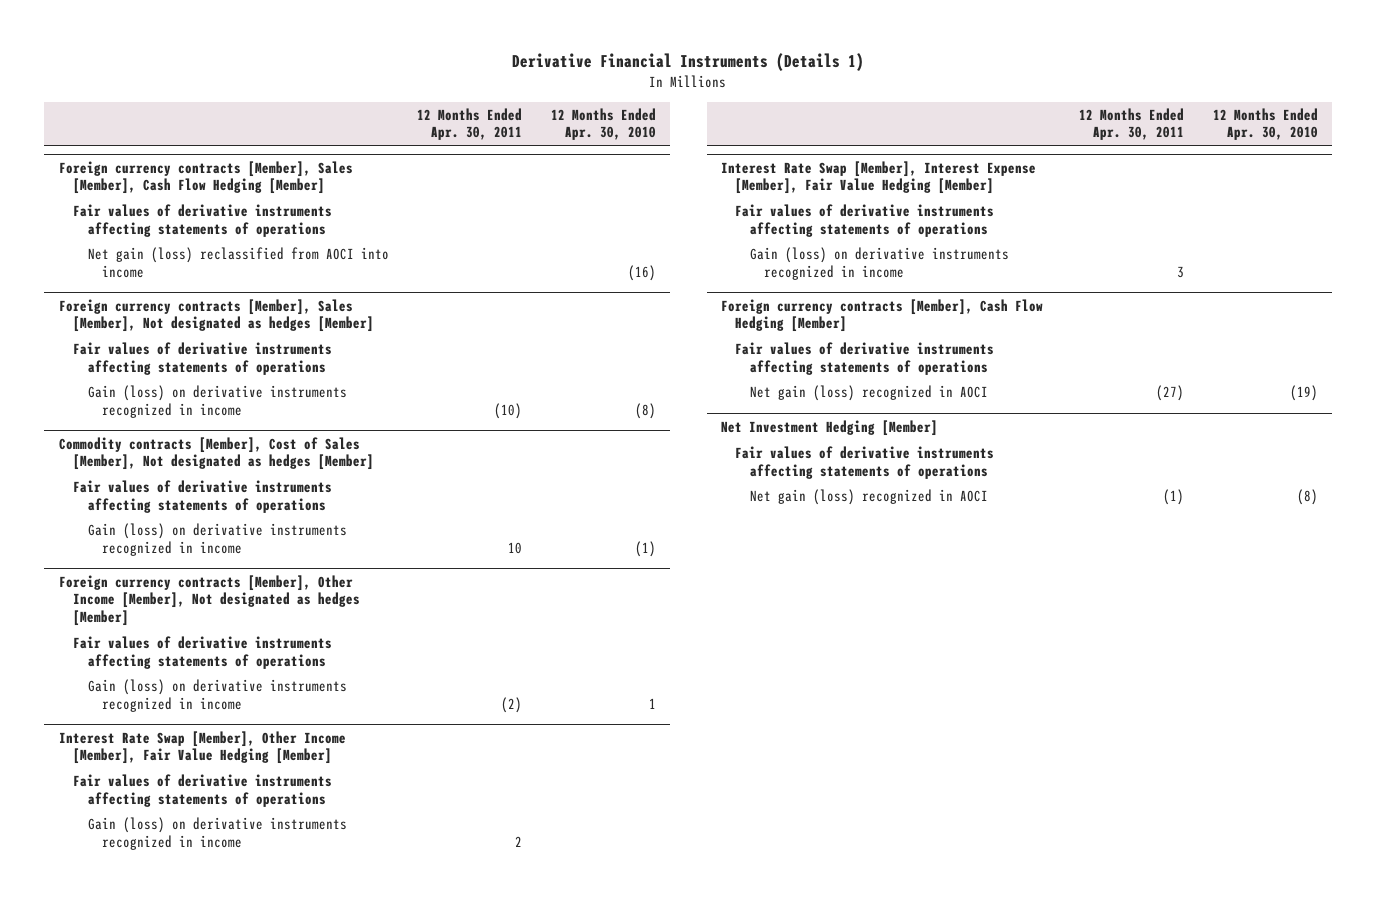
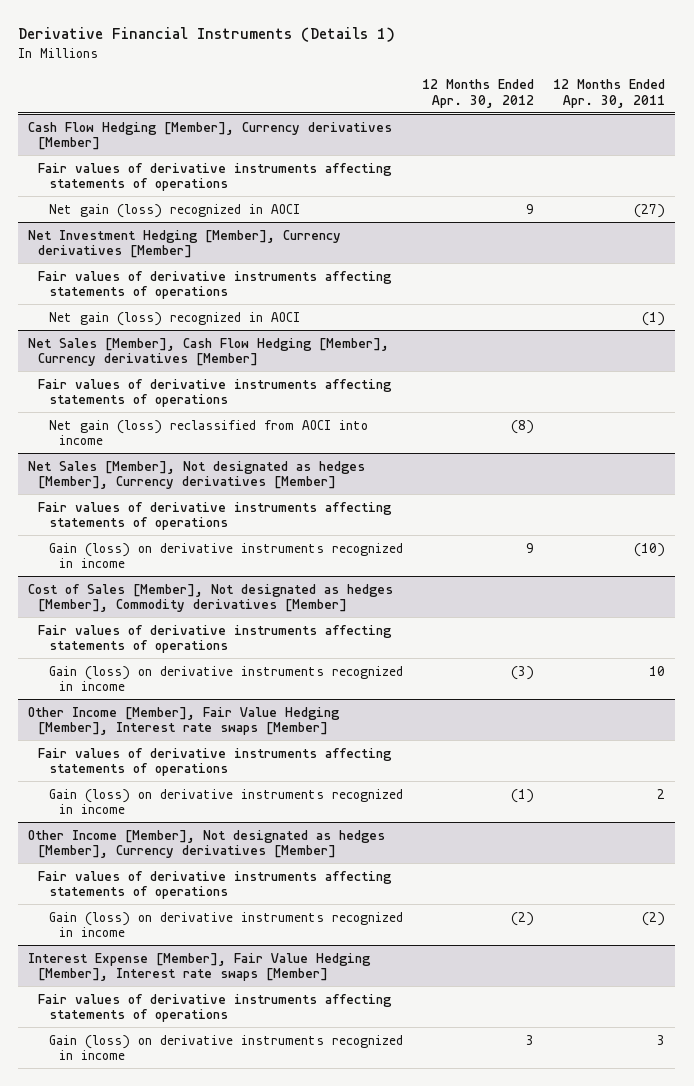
- | 12 Months Ended Apr. 30, 2011 | 12 Months Ended Apr. 30, 2010
+ | 12 Months Ended Apr. 30, 2012 | 12 Months Ended Apr. 30, 2011
- Foreign currency contracts [Member], Sales [Member], Cash Flow Hedging [Member]
+ Cash Flow Hedging [Member], Currency derivatives [Member]
+ Net gain (loss) recognized in AOCI | 9 | (27)
+ Net Investment Hedging [Member], Currency derivatives [Member]
+ Fair values of derivative instruments affecting statements of operations
+ Net gain (loss) recognized in AOCI | | (1)
+ Net Sales [Member], Cash Flow Hedging [Member], Currency derivatives [Member]
+ Fair values of derivative instruments affecting statements of operations
- Foreign currency contracts [Member], Sales [Member], Not designated as hedges [Member]
+ Net Sales [Member], Not designated as hedges [Member], Currency derivatives [Member]
- Commodity contracts [Member], Cost of Sales [Member], Not designated as hedges [Member]
+ Cost of Sales [Member], Not designated as hedges [Member], Commodity derivatives [Member]
- Foreign currency contracts [Member], Other Income [Member], Not designated as hedges [Member]
- Fair values of derivative instruments affecting statements of operations
- Gain (loss) on derivative instruments recognized in income | (2) | 1
- Interest Rate Swap [Member], Other Income [Member], Fair Value Hedging [Member]
+ Other Income [Member], Fair Value Hedging [Member], Interest rate swaps [Member]
- Interest Rate Swap [Member], Interest Expense [Member], Fair Value Hedging [Member]
- Fair values of derivative instruments affecting statements of operations
- Gain (loss) on derivative instruments recognized in income | 3 |
- Foreign currency contracts [Member], Cash Flow Hedging [Member]
+ Other Income [Member], Not designated as hedges [Member], Currency derivatives [Member]
- Net gain (loss) recognized in AOCI | (27) | (19)
- Net Investment Hedging [Member]
+ Gain (loss) on derivative instruments recognized in income | (2) | (2)
+ Interest Expense [Member], Fair Value Hedging [Member], Interest rate swaps [Member]
- Net gain (loss) recognized in AOCI | (1) | (8)
+ Gain (loss) on derivative instruments recognized in income | 3 | 3

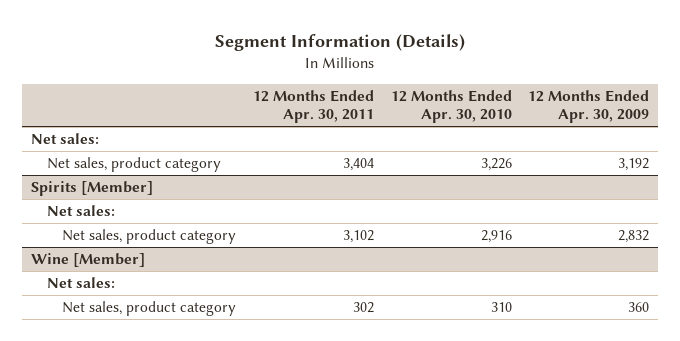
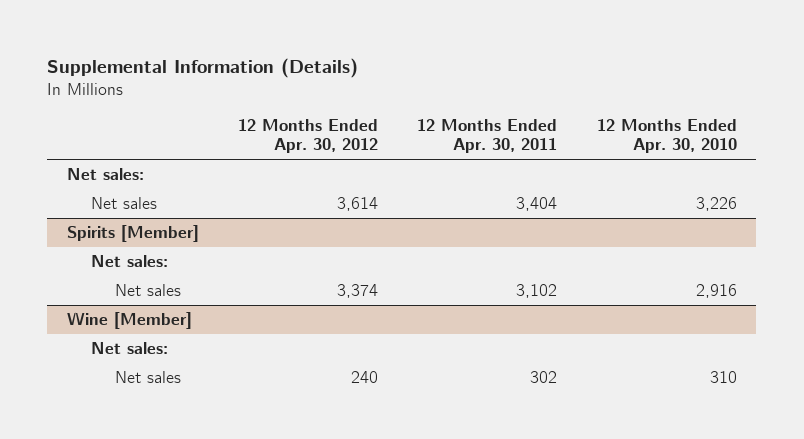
- Segment Information (Details)
+ Supplemental Information (Details)
- | 12 Months Ended Apr. 30, 2011 | 12 Months Ended Apr. 30, 2010 | 12 Months Ended Apr. 30, 2009
+ | 12 Months Ended Apr. 30, 2012 | 12 Months Ended Apr. 30, 2011 | 12 Months Ended Apr. 30, 2010
- Net sales, product category | 3,404 | 3,226 | 3,192
+ Net sales | 3,614 | 3,404 | 3,226
@ Spirits [Member]
- Net sales, product category | 3,102 | 2,916 | 2,832
+ Net sales | 3,374 | 3,102 | 2,916
@ Wine [Member]
- Net sales, product category | 302 | 310 | 360
+ Net sales | 240 | 302 | 310

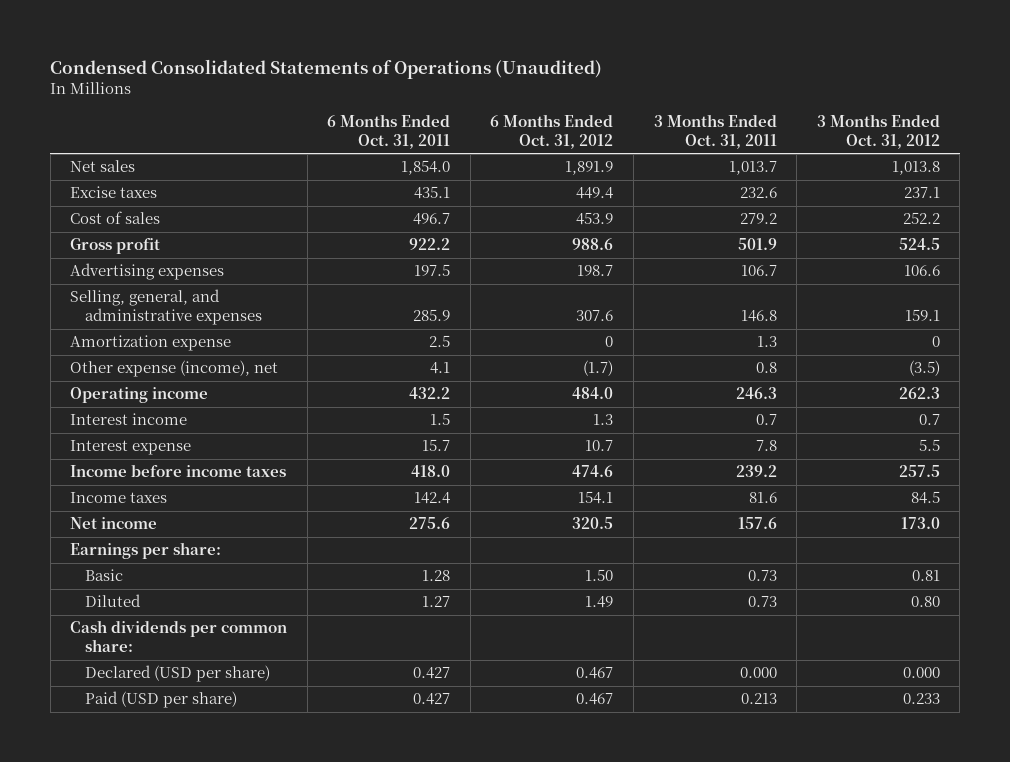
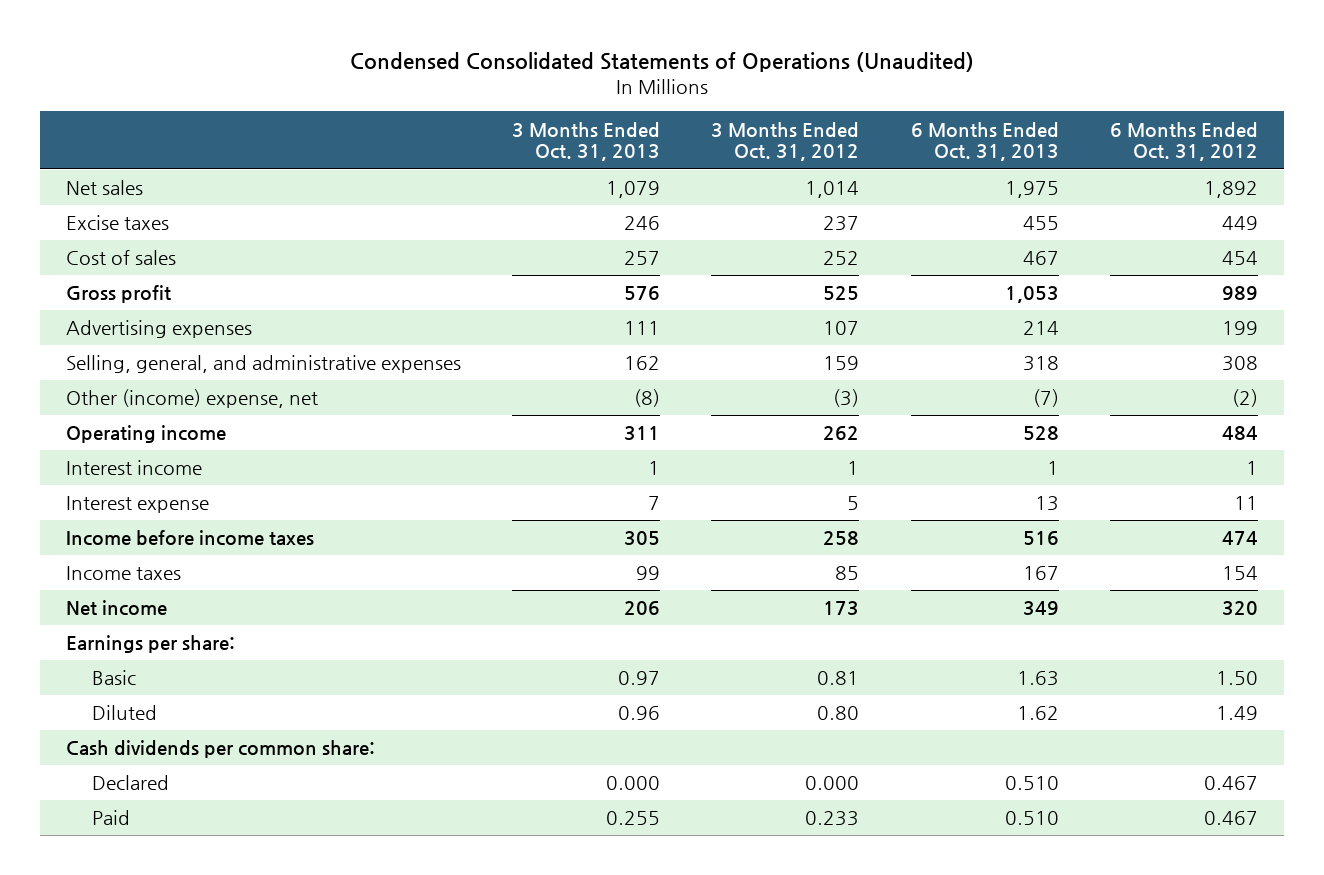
- | 6 Months Ended Oct. 31, 2011 | 6 Months Ended Oct. 31, 2012 | 3 Months Ended Oct. 31, 2011 | 3 Months Ended Oct. 31, 2012
+ | 3 Months Ended Oct. 31, 2013 | 3 Months Ended Oct. 31, 2012 | 6 Months Ended Oct. 31, 2013 | 6 Months Ended Oct. 31, 2012
- Net sales | 1,854.0 | 1,891.9 | 1,013.7 | 1,013.8
- Excise taxes | 435.1 | 449.4 | 232.6 | 237.1
- Cost of sales | 496.7 | 453.9 | 279.2 | 252.2
- Gross profit | 922.2 | 988.6 | 501.9 | 524.5
- Advertising expenses | 197.5 | 198.7 | 106.7 | 106.6
- Selling, general, and administrative expenses | 285.9 | 307.6 | 146.8 | 159.1
- Amortization expense | 2.5 | 0 | 1.3 | 0
- Other expense (income), net | 4.1 | (1.7) | 0.8 | (3.5)
- Operating income | 432.2 | 484.0 | 246.3 | 262.3
- Interest income | 1.5 | 1.3 | 0.7 | 0.7
- Interest expense | 15.7 | 10.7 | 7.8 | 5.5
- Income before income taxes | 418.0 | 474.6 | 239.2 | 257.5
- Income taxes | 142.4 | 154.1 | 81.6 | 84.5
- Net income | 275.6 | 320.5 | 157.6 | 173.0
+ Net sales | 1,079 | 1,014 | 1,975 | 1,892
+ Excise taxes | 246 | 237 | 455 | 449
+ Cost of sales | 257 | 252 | 467 | 454
+ Gross profit | 576 | 525 | 1,053 | 989
+ Advertising expenses | 111 | 107 | 214 | 199
+ Selling, general, and administrative expenses | 162 | 159 | 318 | 308
+ Other (income) expense, net | (8) | (3) | (7) | (2)
+ Operating income | 311 | 262 | 528 | 484
+ Interest income | 1 | 1 | 1 | 1
+ Interest expense | 7 | 5 | 13 | 11
+ Income before income taxes | 305 | 258 | 516 | 474
+ Income taxes | 99 | 85 | 167 | 154
+ Net income | 206 | 173 | 349 | 320
- Declared (USD per share) | 0.427 | 0.467 | 0.000 | 0.000
- Paid (USD per share) | 0.427 | 0.467 | 0.213 | 0.233
+ Declared | 0.000 | 0.000 | 0.510 | 0.467
+ Paid | 0.255 | 0.233 | 0.510 | 0.467

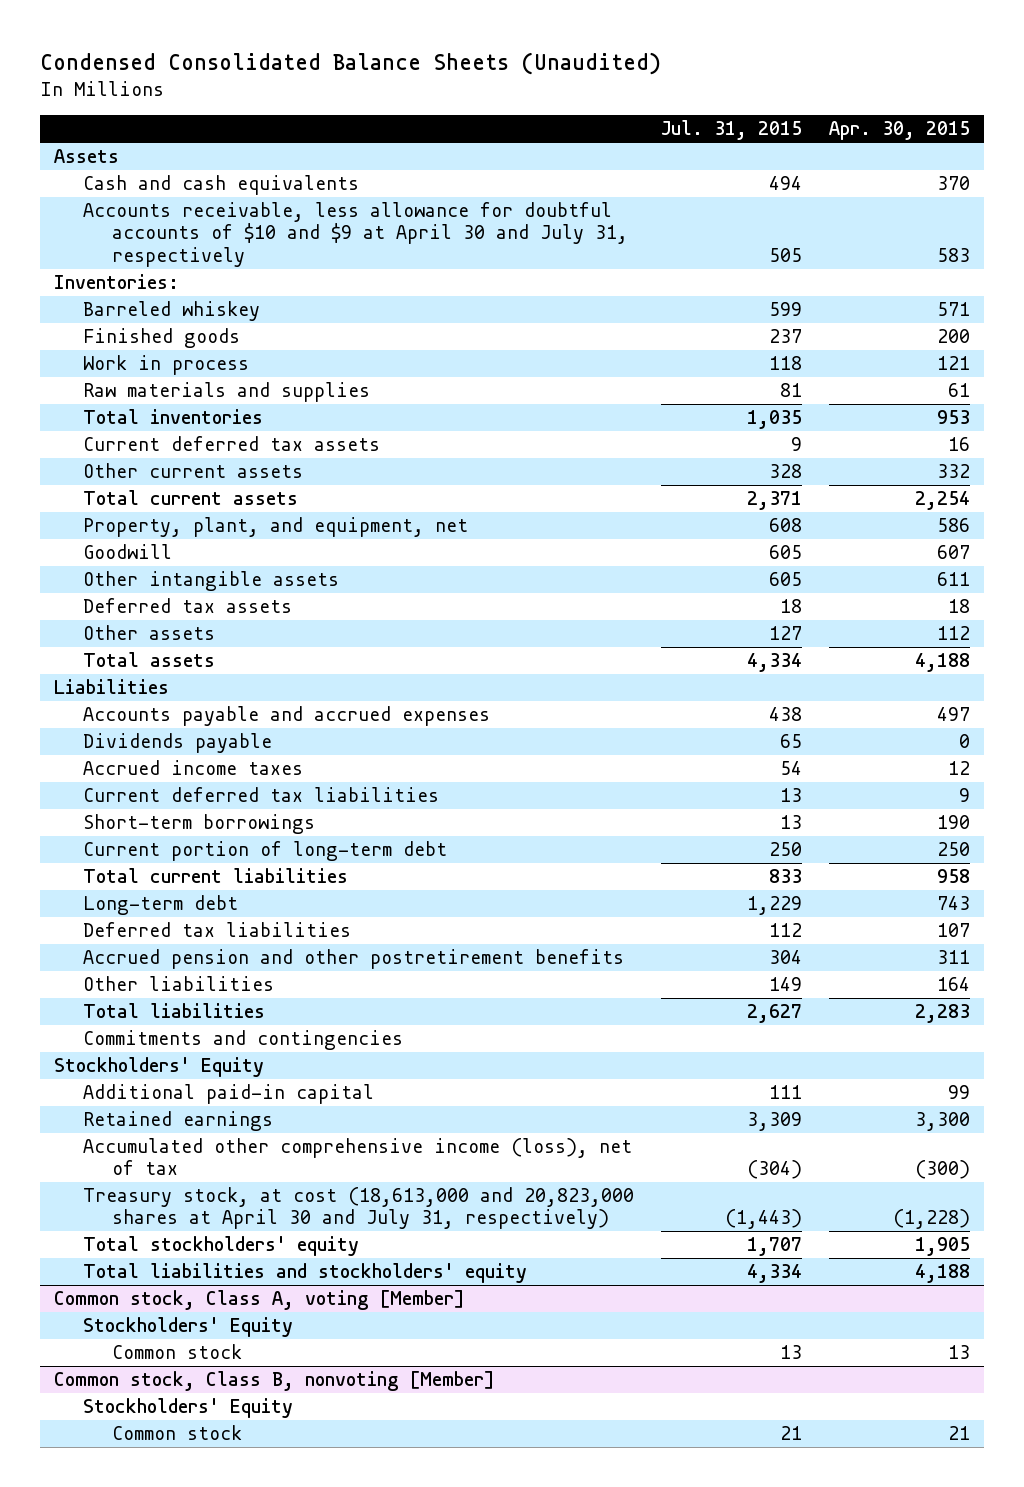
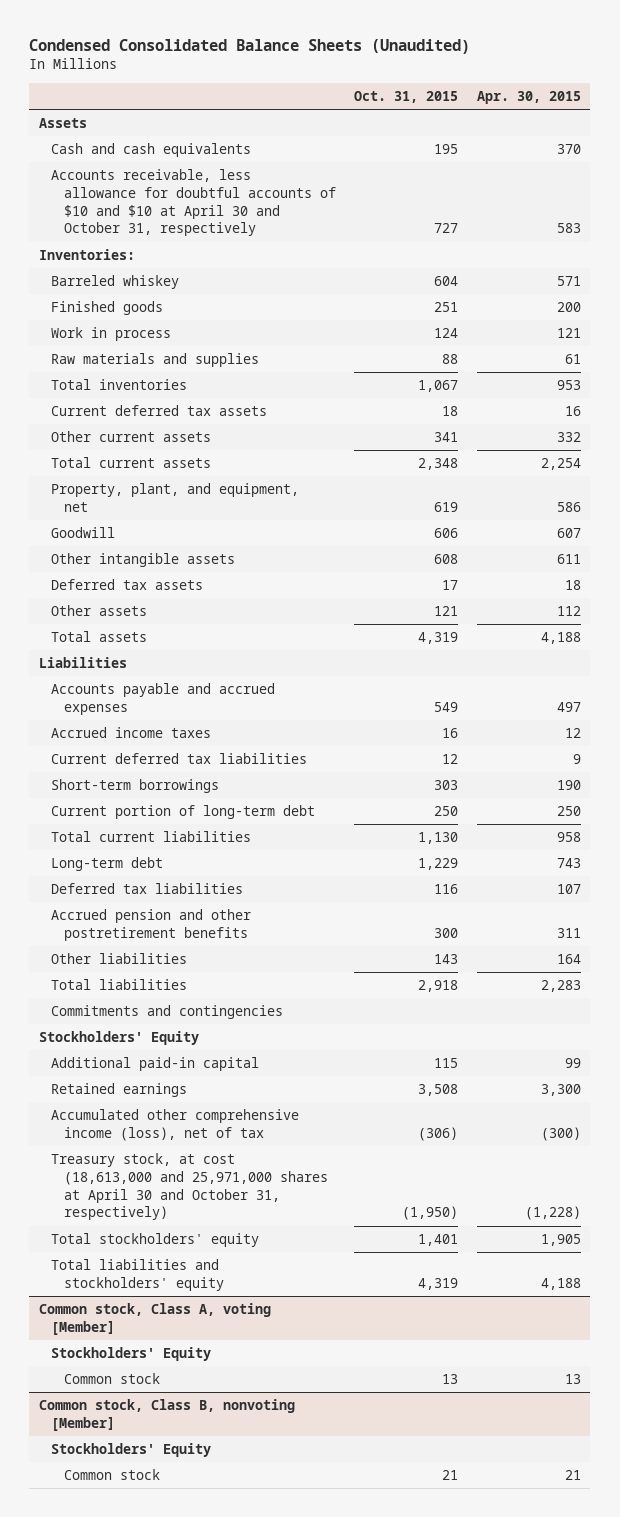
- | Jul. 31, 2015 | Apr. 30, 2015
+ | Oct. 31, 2015 | Apr. 30, 2015
- Accounts receivable, less allowance for doubtful accounts of $10 and $9 at April 30 and July 31, respectively | 505 | 583
+ Accounts receivable, less allowance for doubtful accounts of $10 and $10 at April 30 and October 31, respectively | 727 | 583
- Dividends payable | 65 | 0
- Treasury stock, at cost (18,613,000 and 20,823,000 shares at April 30 and July 31, respectively) | (1,443) | (1,228)
+ Treasury stock, at cost (18,613,000 and 25,971,000 shares at April 30 and October 31, respectively) | (1,950) | (1,228)

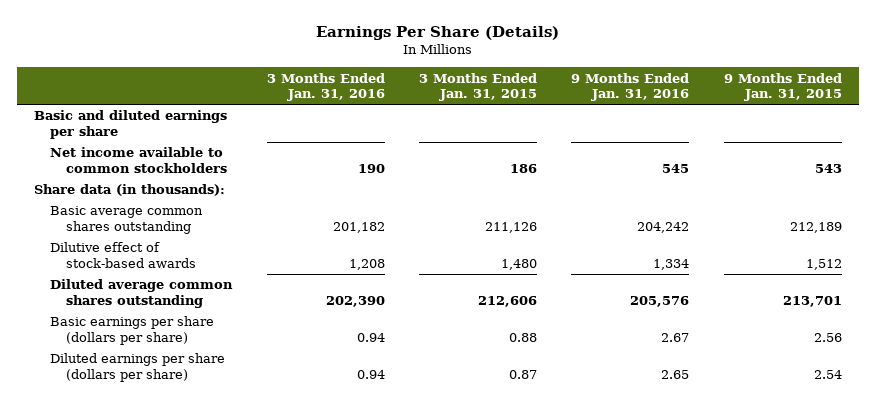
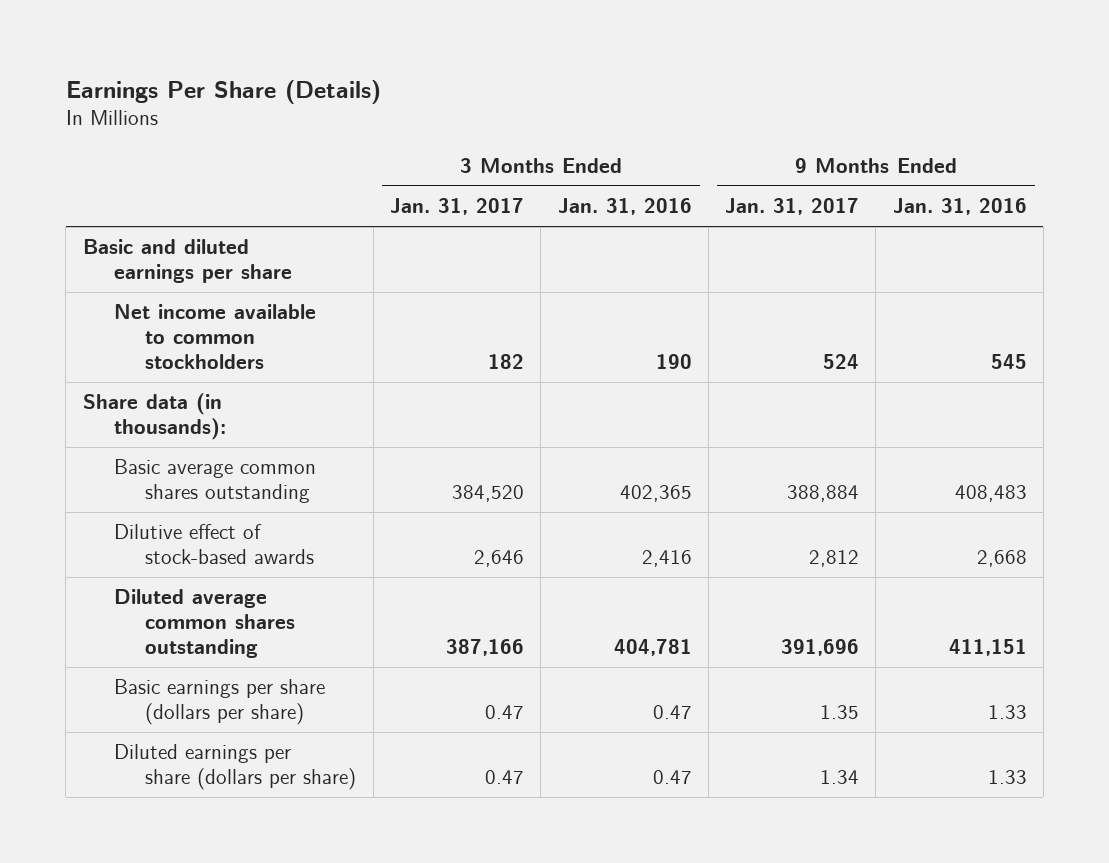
- | 3 Months Ended Jan. 31, 2016 | 3 Months Ended Jan. 31, 2015 | 9 Months Ended Jan. 31, 2016 | 9 Months Ended Jan. 31, 2015
+ | 3 Months Ended Jan. 31, 2017 | 3 Months Ended Jan. 31, 2016 | 9 Months Ended Jan. 31, 2017 | 9 Months Ended Jan. 31, 2016
- Basic average common shares outstanding | 201,182 | 211,126 | 204,242 | 212,189
- Dilutive effect of stock-based awards | 1,208 | 1,480 | 1,334 | 1,512
- Diluted average common shares outstanding | 202,390 | 212,606 | 205,576 | 213,701
- Basic earnings per share (dollars per share) | 0.94 | 0.88 | 2.67 | 2.56
- Diluted earnings per share (dollars per share) | 0.94 | 0.87 | 2.65 | 2.54
+ Basic average common shares outstanding | 384,520 | 402,365 | 388,884 | 408,483
+ Dilutive effect of stock-based awards | 2,646 | 2,416 | 2,812 | 2,668
+ Diluted average common shares outstanding | 387,166 | 404,781 | 391,696 | 411,151
+ Basic earnings per share (dollars per share) | 0.47 | 0.47 | 1.35 | 1.33
+ Diluted earnings per share (dollars per share) | 0.47 | 0.47 | 1.34 | 1.33

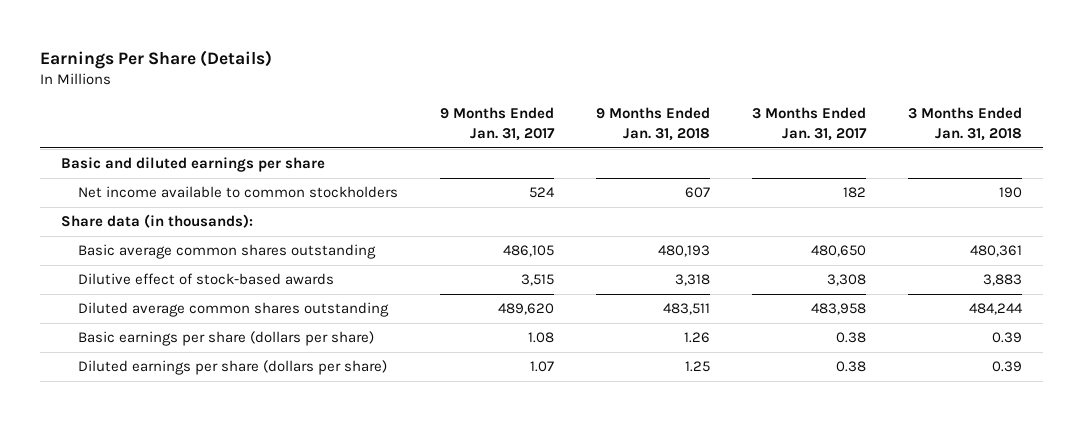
- | 3 Months Ended Jan. 31, 2017 | 3 Months Ended Jan. 31, 2016 | 9 Months Ended Jan. 31, 2017 | 9 Months Ended Jan. 31, 2016
+ | 9 Months Ended Jan. 31, 2017 | 9 Months Ended Jan. 31, 2018 | 3 Months Ended Jan. 31, 2017 | 3 Months Ended Jan. 31, 2018
- Basic average common shares outstanding | 384,520 | 402,365 | 388,884 | 408,483
- Dilutive effect of stock-based awards | 2,646 | 2,416 | 2,812 | 2,668
- Diluted average common shares outstanding | 387,166 | 404,781 | 391,696 | 411,151
- Basic earnings per share (dollars per share) | 0.47 | 0.47 | 1.35 | 1.33
- Diluted earnings per share (dollars per share) | 0.47 | 0.47 | 1.34 | 1.33
+ Basic average common shares outstanding | 486,105 | 480,193 | 480,650 | 480,361
+ Dilutive effect of stock-based awards | 3,515 | 3,318 | 3,308 | 3,883
+ Diluted average common shares outstanding | 489,620 | 483,511 | 483,958 | 484,244
+ Basic earnings per share (dollars per share) | 1.08 | 1.26 | 0.38 | 0.39
+ Diluted earnings per share (dollars per share) | 1.07 | 1.25 | 0.38 | 0.39

